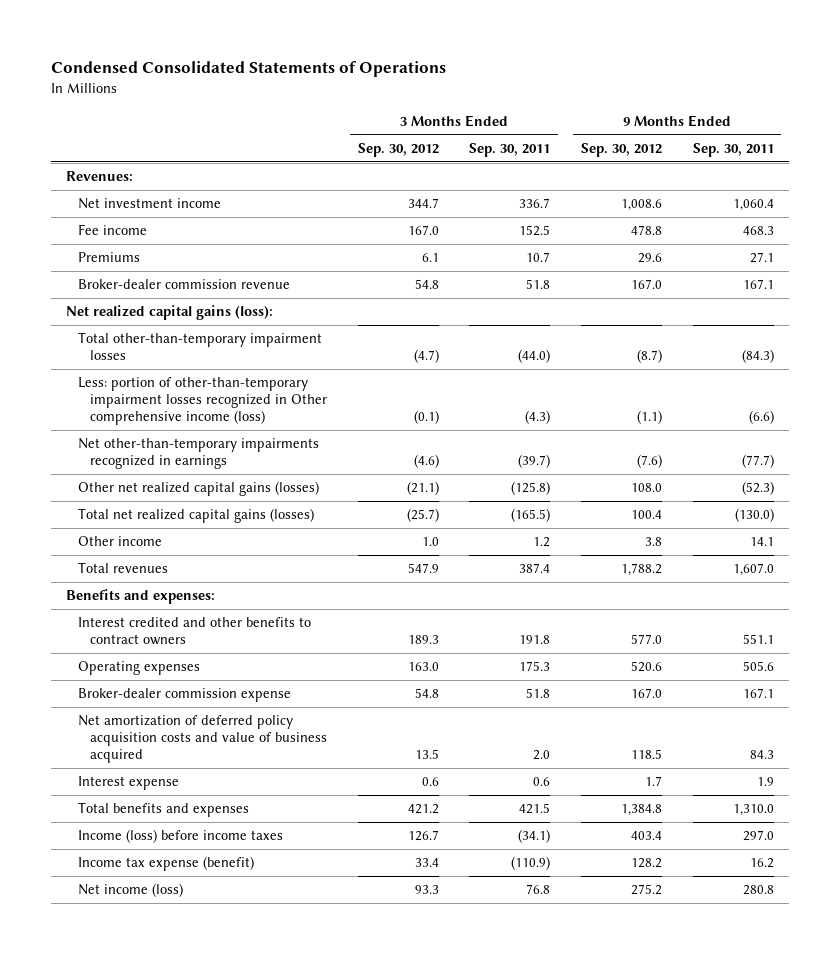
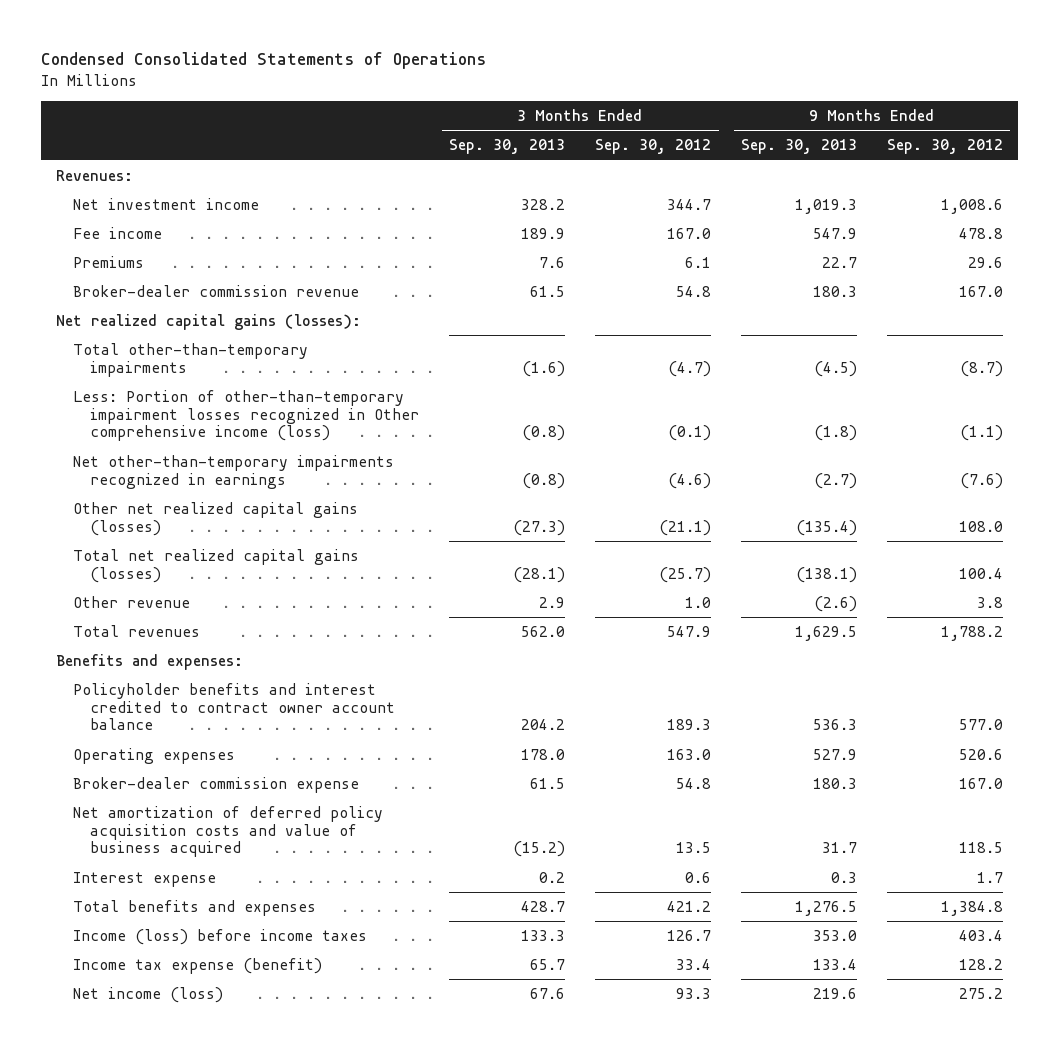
- | 3 Months Ended Sep. 30, 2012 | 3 Months Ended Sep. 30, 2011 | 9 Months Ended Sep. 30, 2012 | 9 Months Ended Sep. 30, 2011
+ | 3 Months Ended Sep. 30, 2013 | 3 Months Ended Sep. 30, 2012 | 9 Months Ended Sep. 30, 2013 | 9 Months Ended Sep. 30, 2012
- Net realized capital gains (loss):
- Total other-than-temporary impairment losses | (4.7) | (44.0) | (8.7) | (84.3)
- Less: portion of other-than-temporary impairment losses recognized in Other comprehensive income (loss) | (0.1) | (4.3) | (1.1) | (6.6)
+ Net realized capital gains (losses):
+ Total other-than-temporary impairments | (1.6) | (4.7) | (4.5) | (8.7)
+ Less: Portion of other-than-temporary impairment losses recognized in Other comprehensive income (loss) | (0.8) | (0.1) | (1.8) | (1.1)
- Other income | 1.0 | 1.2 | 3.8 | 14.1
+ Other revenue | 2.9 | 1.0 | (2.6) | 3.8
- Interest credited and other benefits to contract owners | 189.3 | 191.8 | 577.0 | 551.1
+ Policyholder benefits and interest credited to contract owner account balance | 204.2 | 189.3 | 536.3 | 577.0

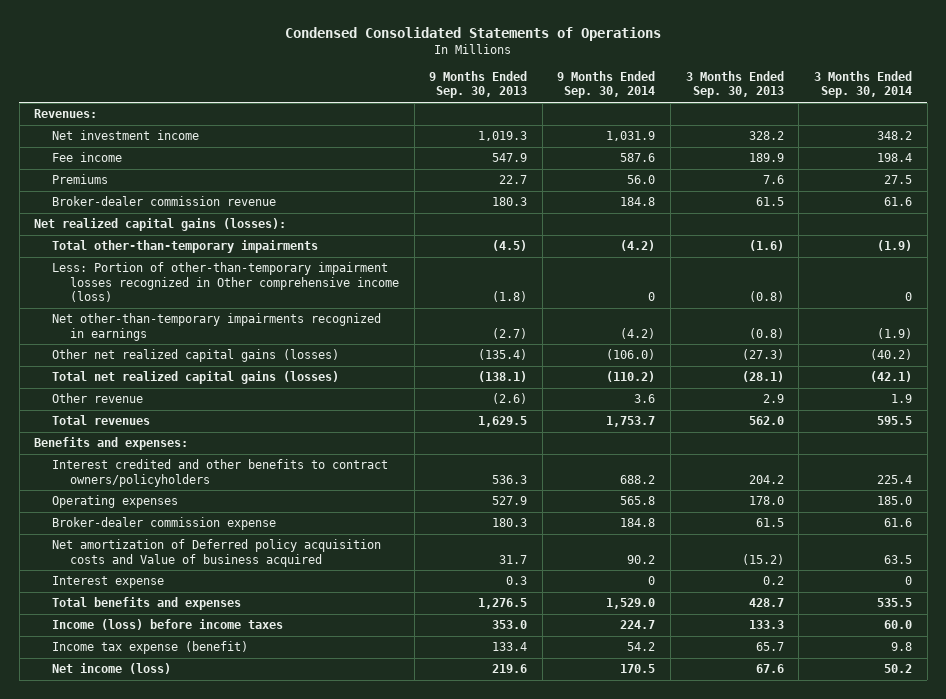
- | 3 Months Ended Sep. 30, 2013 | 3 Months Ended Sep. 30, 2012 | 9 Months Ended Sep. 30, 2013 | 9 Months Ended Sep. 30, 2012
+ | 9 Months Ended Sep. 30, 2013 | 9 Months Ended Sep. 30, 2014 | 3 Months Ended Sep. 30, 2013 | 3 Months Ended Sep. 30, 2014
- Policyholder benefits and interest credited to contract owner account balance | 204.2 | 189.3 | 536.3 | 577.0
+ Interest credited and other benefits to contract owners/policyholders | 536.3 | 688.2 | 204.2 | 225.4
- Net amortization of deferred policy acquisition costs and value of business acquired | (15.2) | 13.5 | 31.7 | 118.5
+ Net amortization of Deferred policy acquisition costs and Value of business acquired | 31.7 | 90.2 | (15.2) | 63.5

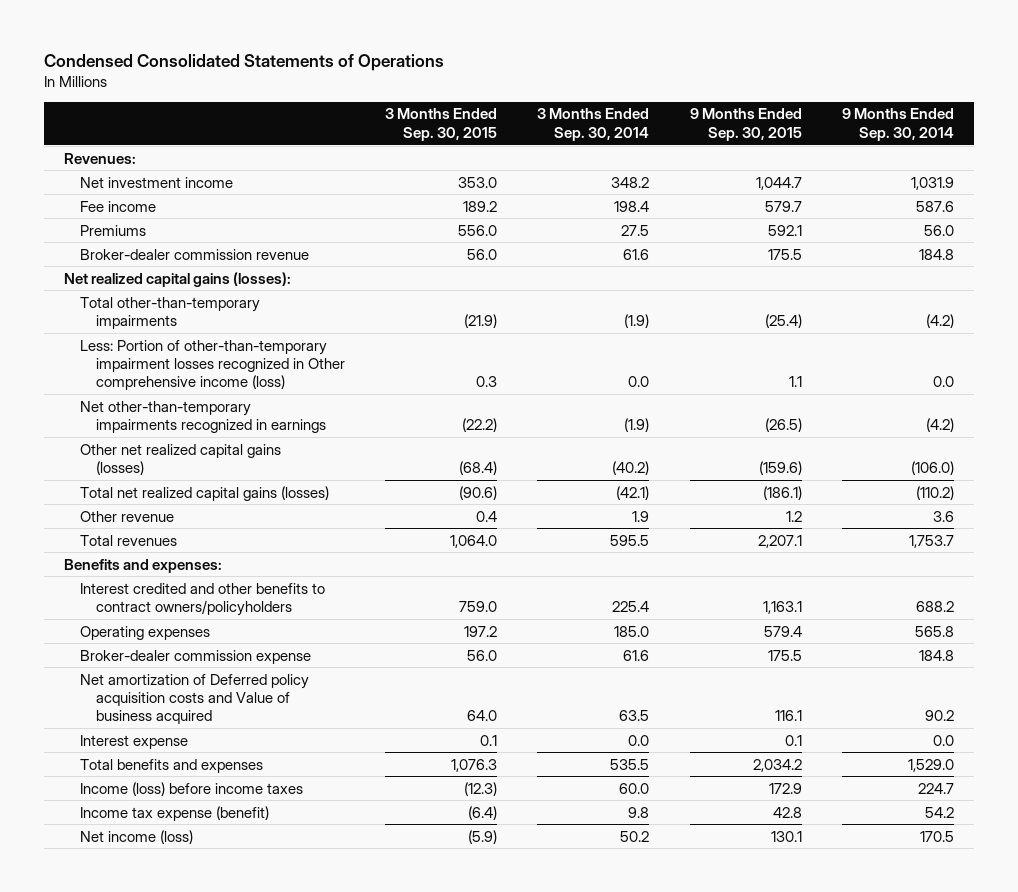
- | 9 Months Ended Sep. 30, 2013 | 9 Months Ended Sep. 30, 2014 | 3 Months Ended Sep. 30, 2013 | 3 Months Ended Sep. 30, 2014
+ | 3 Months Ended Sep. 30, 2015 | 3 Months Ended Sep. 30, 2014 | 9 Months Ended Sep. 30, 2015 | 9 Months Ended Sep. 30, 2014
- Less: Portion of other-than-temporary impairment losses recognized in Other comprehensive income (loss) | (1.8) | 0 | (0.8) | 0
+ Less: Portion of other-than-temporary impairment losses recognized in Other comprehensive income (loss) | 0.3 | 0.0 | 1.1 | 0.0
- Interest expense | 0.3 | 0 | 0.2 | 0
+ Interest expense | 0.1 | 0.0 | 0.1 | 0.0

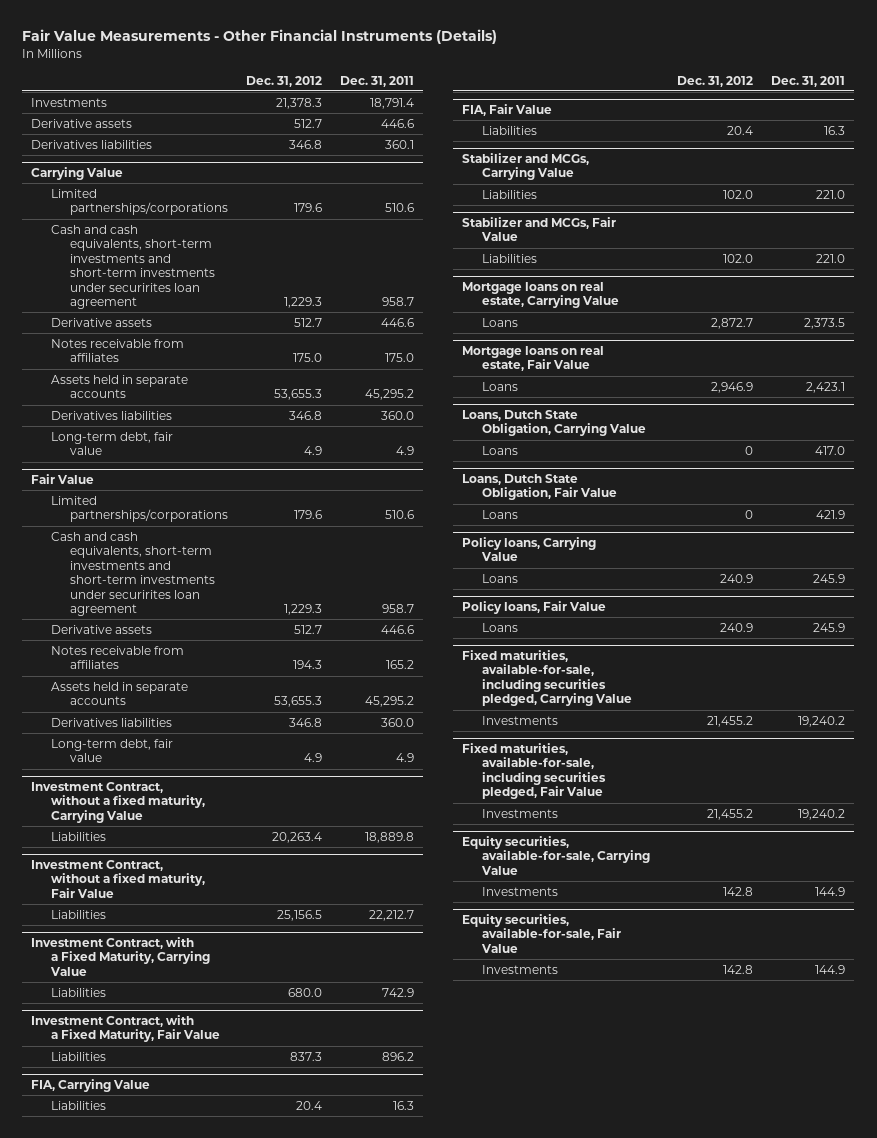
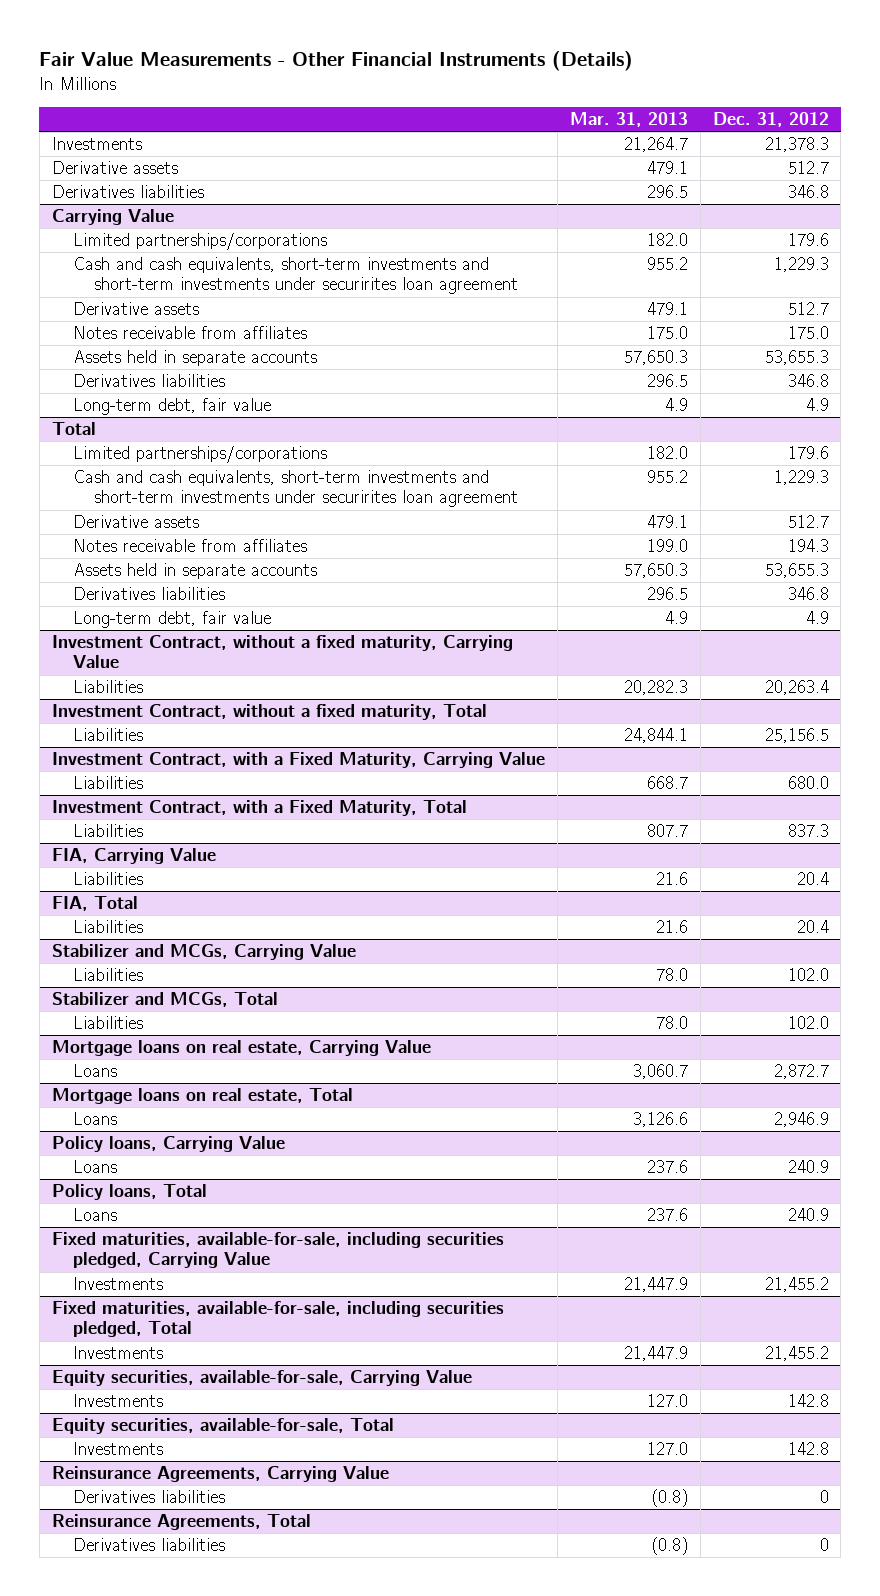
- | Dec. 31, 2012 | Dec. 31, 2011
+ | Mar. 31, 2013 | Dec. 31, 2012
- Fair Value
+ Total
- Investment Contract, without a fixed maturity, Fair Value
+ Investment Contract, without a fixed maturity, Total
- Investment Contract, with a Fixed Maturity, Fair Value
+ Investment Contract, with a Fixed Maturity, Total
- FIA, Fair Value
+ FIA, Total
- Stabilizer and MCGs, Fair Value
+ Stabilizer and MCGs, Total
- Mortgage loans on real estate, Fair Value
+ Mortgage loans on real estate, Total
- Loans, Dutch State Obligation, Carrying Value
- Loans | 0 | 417.0
- Loans, Dutch State Obligation, Fair Value
- Loans | 0 | 421.9
- Policy loans, Fair Value
+ Policy loans, Total
- Fixed maturities, available-for-sale, including securities pledged, Fair Value
+ Fixed maturities, available-for-sale, including securities pledged, Total
- Equity securities, available-for-sale, Fair Value
+ Equity securities, available-for-sale, Total
+ Reinsurance Agreements, Carrying Value
+ Derivatives liabilities | (0.8) | 0
+ Reinsurance Agreements, Total
+ Derivatives liabilities | (0.8) | 0

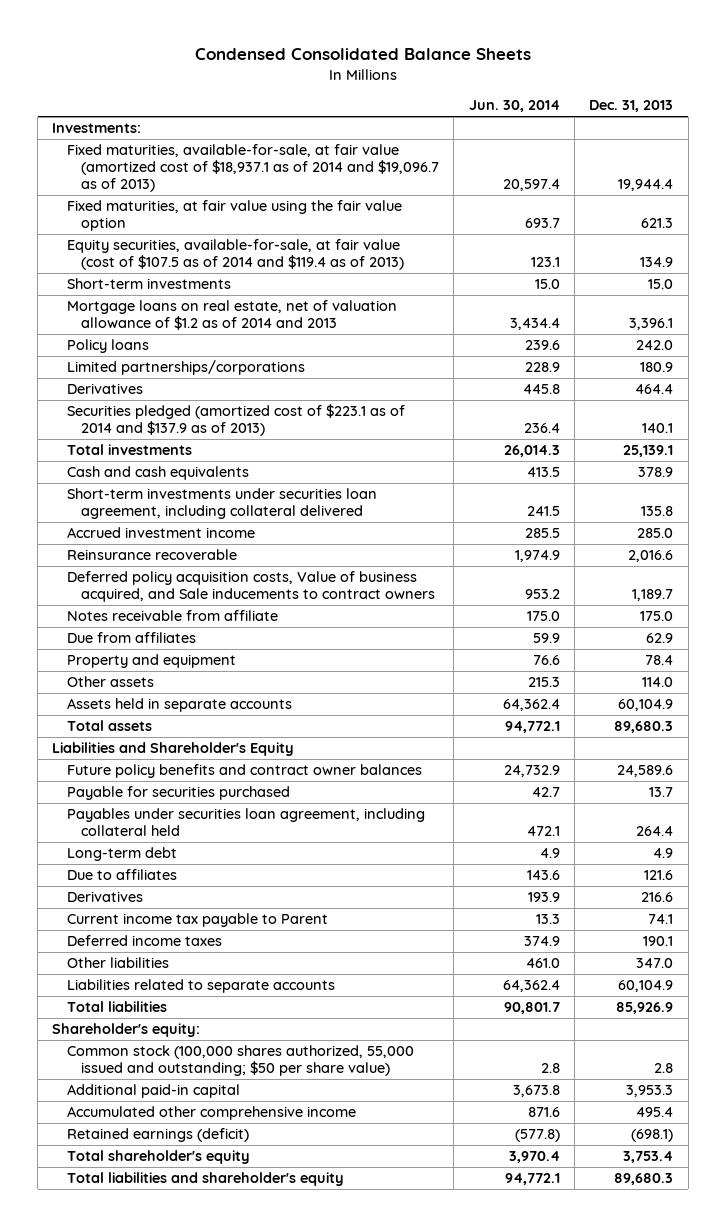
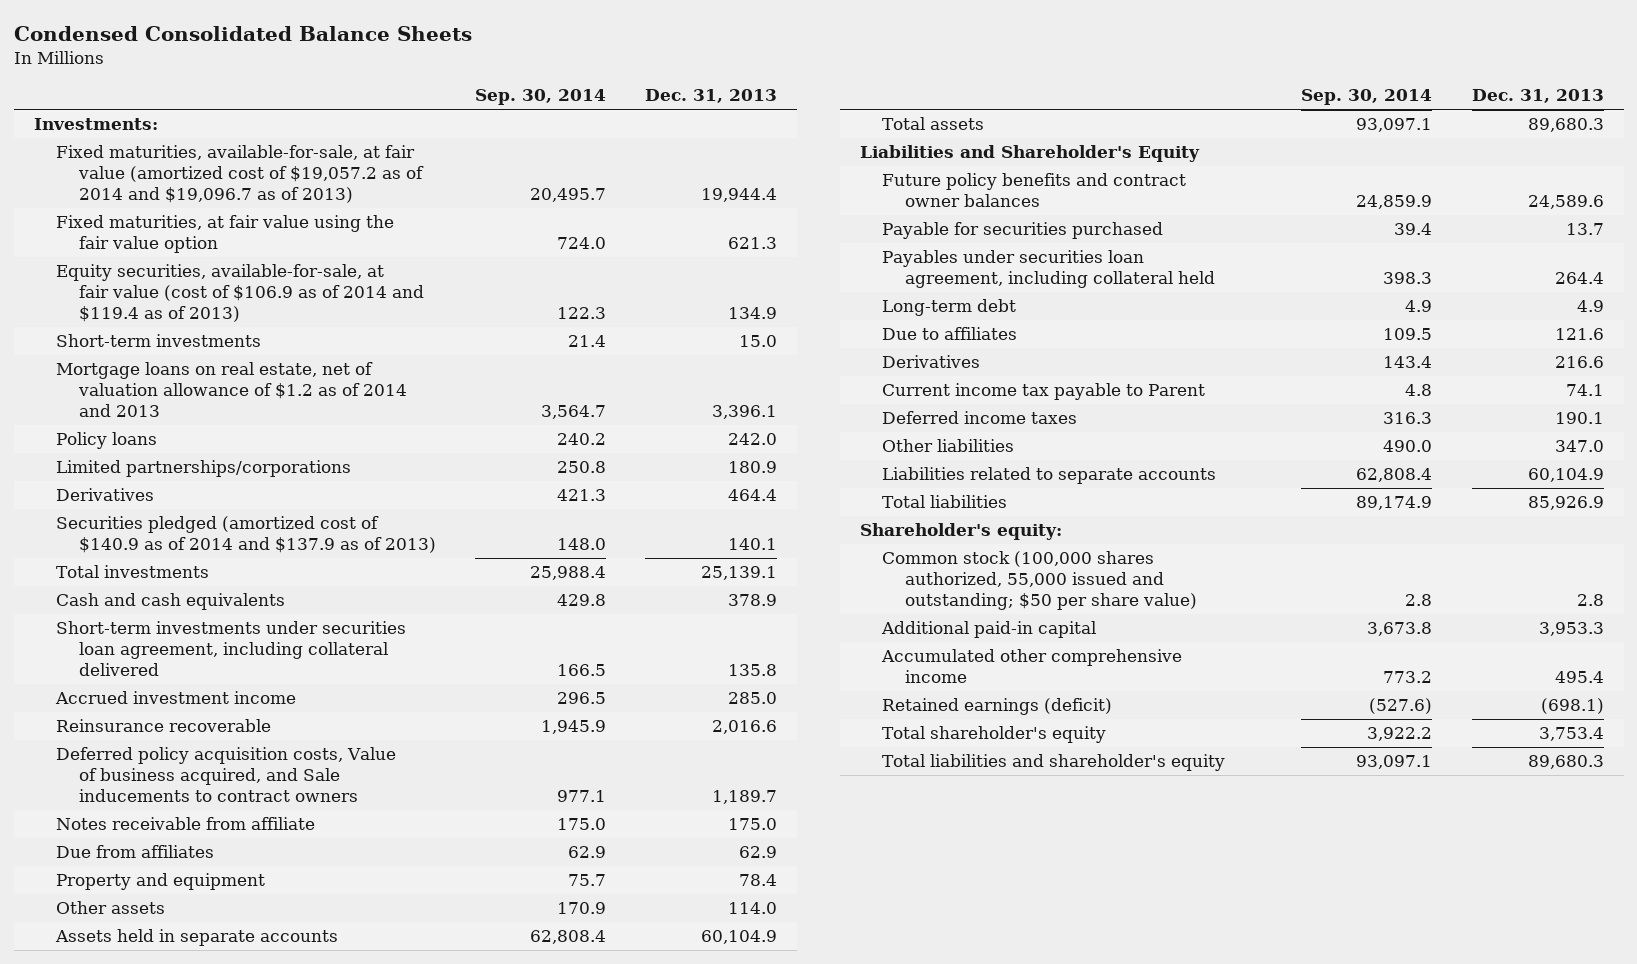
- | Jun. 30, 2014 | Dec. 31, 2013
+ | Sep. 30, 2014 | Dec. 31, 2013
- Fixed maturities, available-for-sale, at fair value (amortized cost of $18,937.1 as of 2014 and $19,096.7 as of 2013) | 20,597.4 | 19,944.4
+ Fixed maturities, available-for-sale, at fair value (amortized cost of $19,057.2 as of 2014 and $19,096.7 as of 2013) | 20,495.7 | 19,944.4
- Equity securities, available-for-sale, at fair value (cost of $107.5 as of 2014 and $119.4 as of 2013) | 123.1 | 134.9
+ Equity securities, available-for-sale, at fair value (cost of $106.9 as of 2014 and $119.4 as of 2013) | 122.3 | 134.9
- Securities pledged (amortized cost of $223.1 as of 2014 and $137.9 as of 2013) | 236.4 | 140.1
+ Securities pledged (amortized cost of $140.9 as of 2014 and $137.9 as of 2013) | 148.0 | 140.1

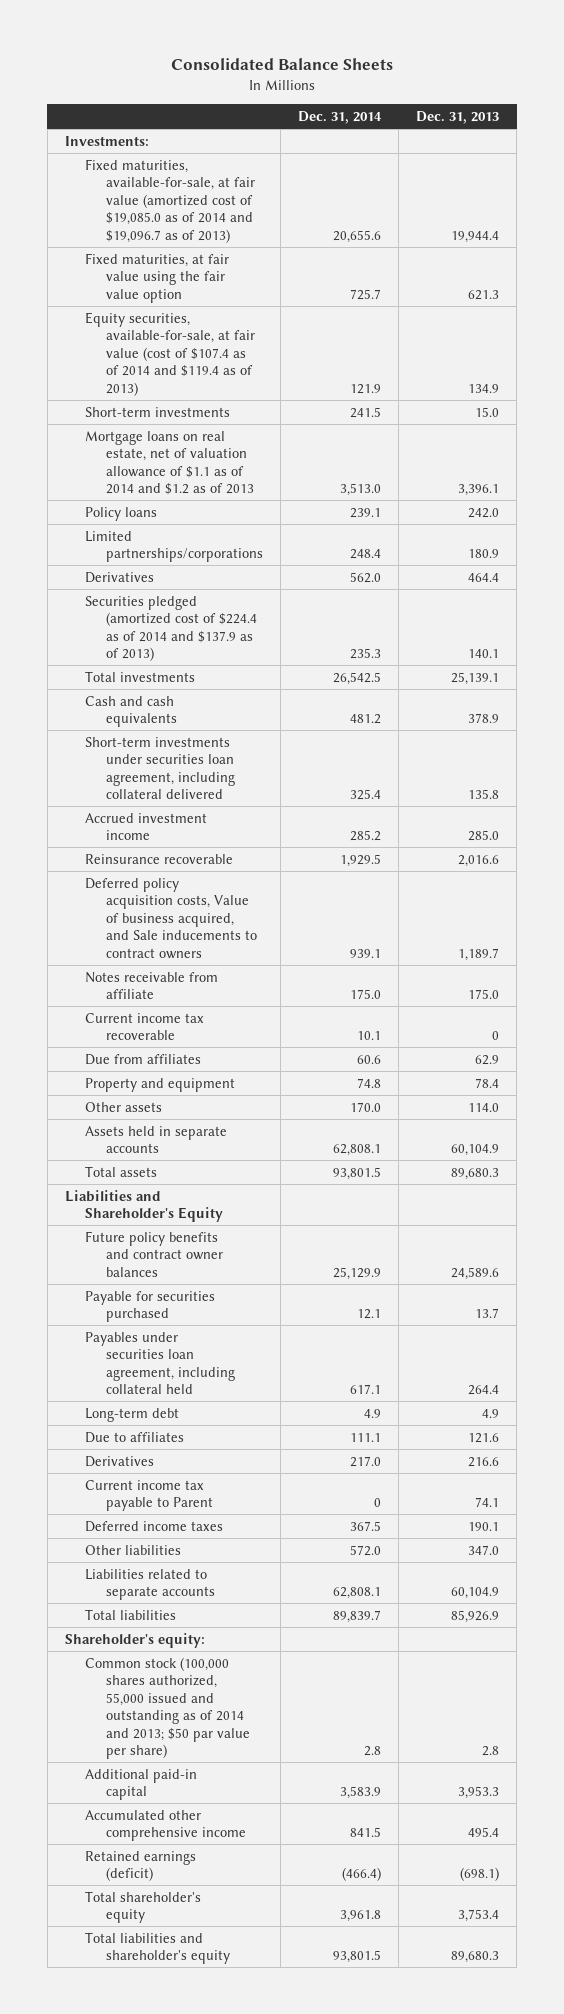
- Condensed Consolidated Balance Sheets
+ Consolidated Balance Sheets
- | Sep. 30, 2014 | Dec. 31, 2013
+ | Dec. 31, 2014 | Dec. 31, 2013
- Fixed maturities, available-for-sale, at fair value (amortized cost of $19,057.2 as of 2014 and $19,096.7 as of 2013) | 20,495.7 | 19,944.4
+ Fixed maturities, available-for-sale, at fair value (amortized cost of $19,085.0 as of 2014 and $19,096.7 as of 2013) | 20,655.6 | 19,944.4
- Equity securities, available-for-sale, at fair value (cost of $106.9 as of 2014 and $119.4 as of 2013) | 122.3 | 134.9
+ Equity securities, available-for-sale, at fair value (cost of $107.4 as of 2014 and $119.4 as of 2013) | 121.9 | 134.9
- Mortgage loans on real estate, net of valuation allowance of $1.2 as of 2014 and 2013 | 3,564.7 | 3,396.1
+ Mortgage loans on real estate, net of valuation allowance of $1.1 as of 2014 and $1.2 as of 2013 | 3,513.0 | 3,396.1
- Securities pledged (amortized cost of $140.9 as of 2014 and $137.9 as of 2013) | 148.0 | 140.1
+ Securities pledged (amortized cost of $224.4 as of 2014 and $137.9 as of 2013) | 235.3 | 140.1
+ Current income tax recoverable | 10.1 | 0
- Common stock (100,000 shares authorized, 55,000 issued and outstanding; $50 per share value) | 2.8 | 2.8
+ Common stock (100,000 shares authorized, 55,000 issued and outstanding as of 2014 and 2013; $50 par value per share) | 2.8 | 2.8

